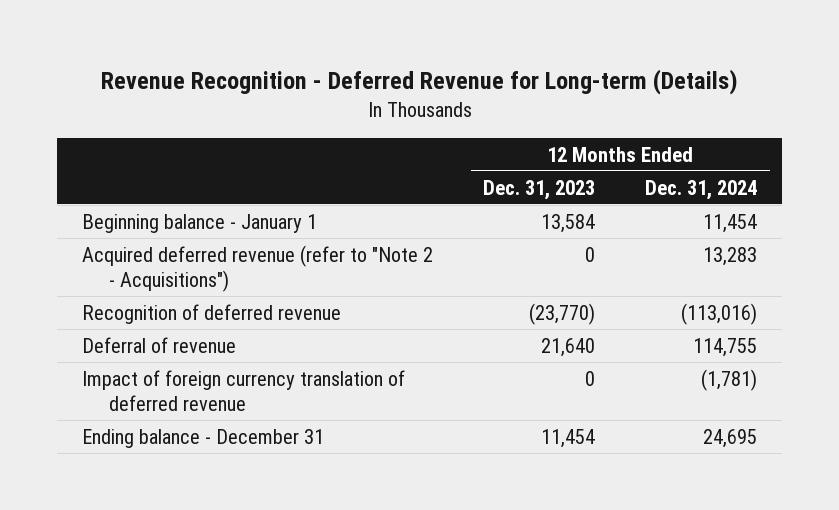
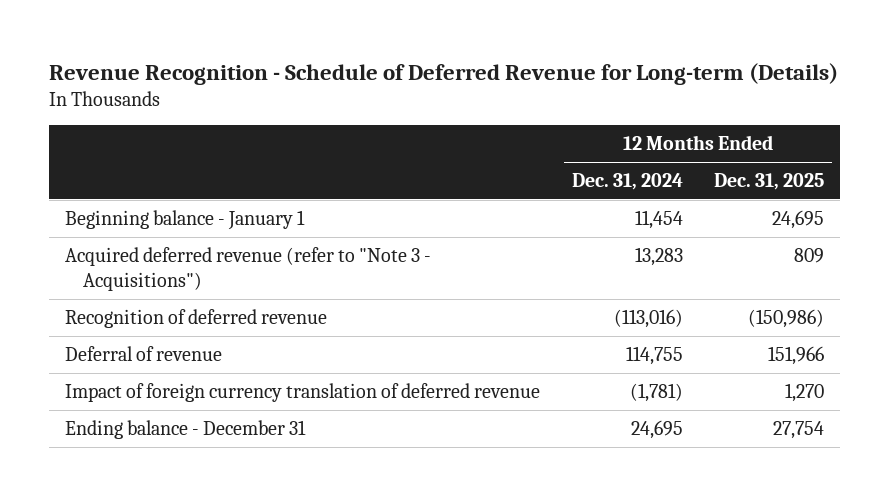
- Revenue Recognition - Deferred Revenue for Long-term (Details)
+ Revenue Recognition - Schedule of Deferred Revenue for Long-term (Details)
- | 12 Months Ended Dec. 31, 2023 | 12 Months Ended Dec. 31, 2024
+ | 12 Months Ended Dec. 31, 2024 | 12 Months Ended Dec. 31, 2025
- Acquired deferred revenue (refer to "Note 2 - Acquisitions") | 0 | 13,283
+ Acquired deferred revenue (refer to "Note 3 - Acquisitions") | 13,283 | 809

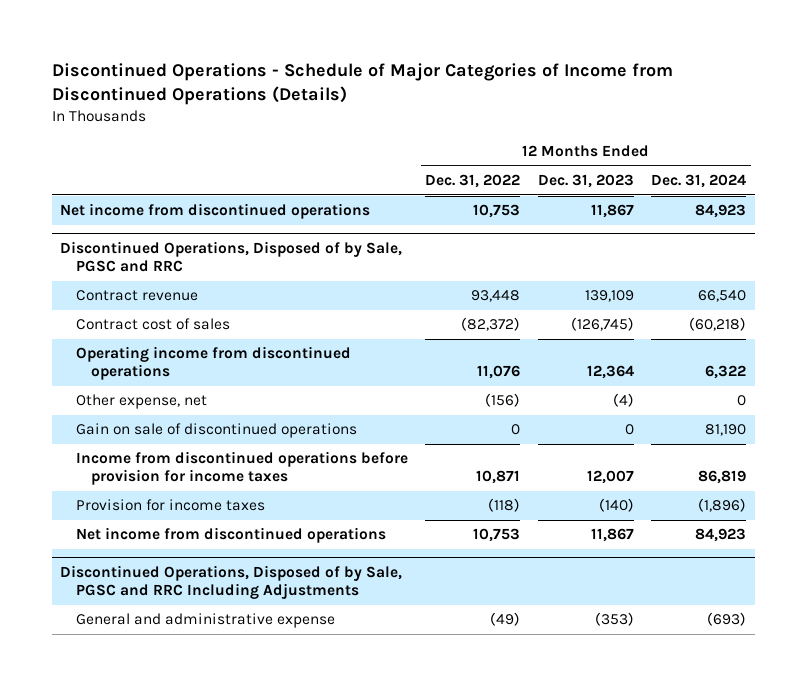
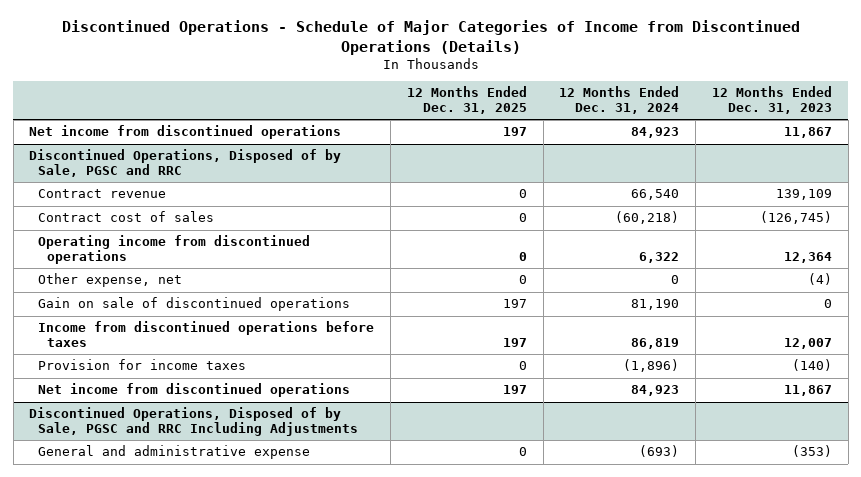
- | 12 Months Ended Dec. 31, 2022 | 12 Months Ended Dec. 31, 2023 | 12 Months Ended Dec. 31, 2024
+ | 12 Months Ended Dec. 31, 2025 | 12 Months Ended Dec. 31, 2024 | 12 Months Ended Dec. 31, 2023
@ Discontinued Operations, Disposed of by Sale, PGSC and RRC
- Income from discontinued operations before provision for income taxes | 10,871 | 12,007 | 86,819
+ Income from discontinued operations before taxes | 197 | 86,819 | 12,007

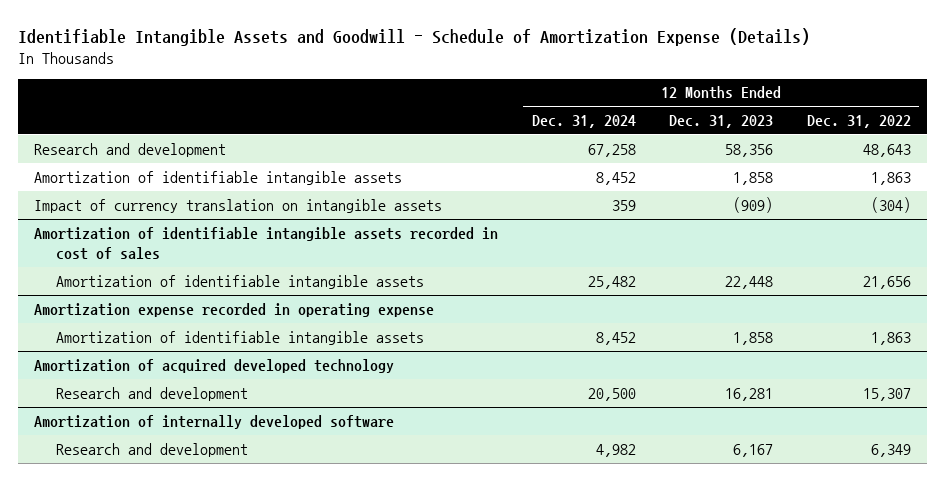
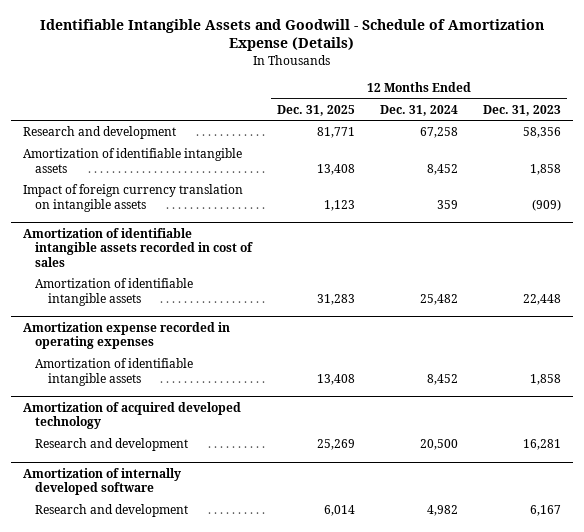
- | 12 Months Ended Dec. 31, 2024 | 12 Months Ended Dec. 31, 2023 | 12 Months Ended Dec. 31, 2022
+ | 12 Months Ended Dec. 31, 2025 | 12 Months Ended Dec. 31, 2024 | 12 Months Ended Dec. 31, 2023
- Impact of currency translation on intangible assets | 359 | (909) | (304)
+ Impact of foreign currency translation on intangible assets | 1,123 | 359 | (909)
- Amortization expense recorded in operating expense
+ Amortization expense recorded in operating expenses

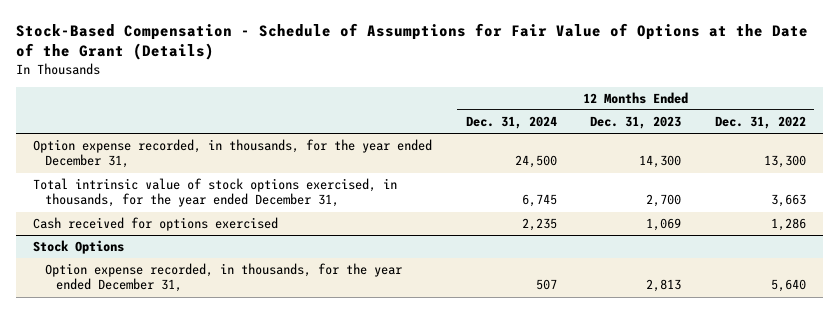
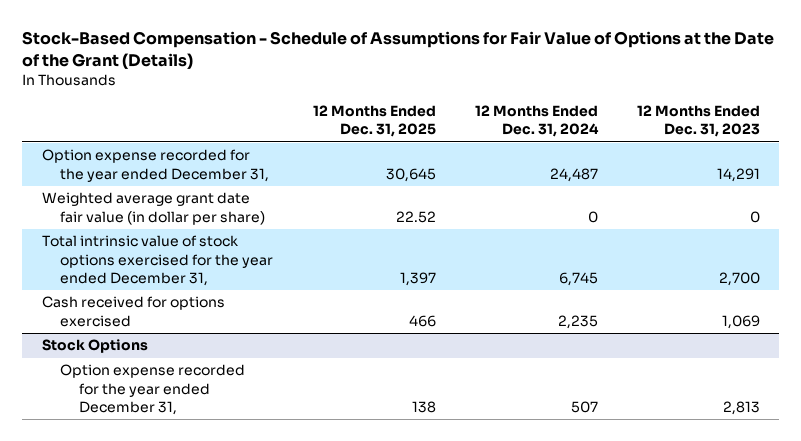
- | 12 Months Ended Dec. 31, 2024 | 12 Months Ended Dec. 31, 2023 | 12 Months Ended Dec. 31, 2022
+ | 12 Months Ended Dec. 31, 2025 | 12 Months Ended Dec. 31, 2024 | 12 Months Ended Dec. 31, 2023
- Option expense recorded, in thousands, for the year ended December 31, | 24,500 | 14,300 | 13,300
- Total intrinsic value of stock options exercised, in thousands, for the year ended December 31, | 6,745 | 2,700 | 3,663
+ Option expense recorded for the year ended December 31, | 30,645 | 24,487 | 14,291
+ Weighted average grant date fair value (in dollar per share) | 22.52 | 0 | 0
+ Total intrinsic value of stock options exercised for the year ended December 31, | 1,397 | 6,745 | 2,700
@ Stock Options
- Option expense recorded, in thousands, for the year ended December 31, | 507 | 2,813 | 5,640
+ Option expense recorded for the year ended December 31, | 138 | 507 | 2,813

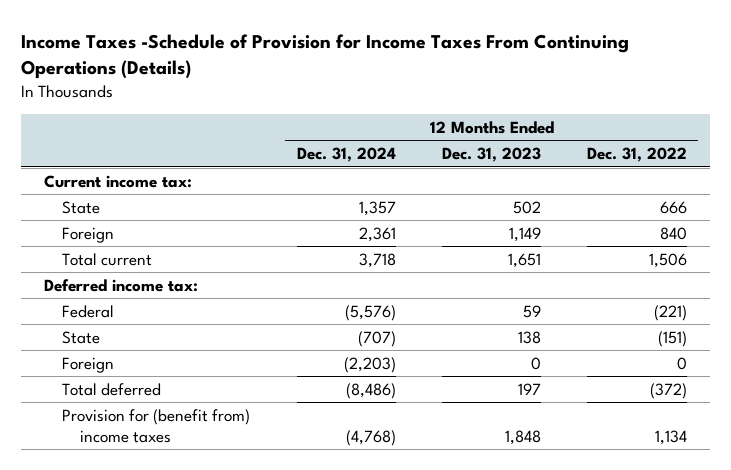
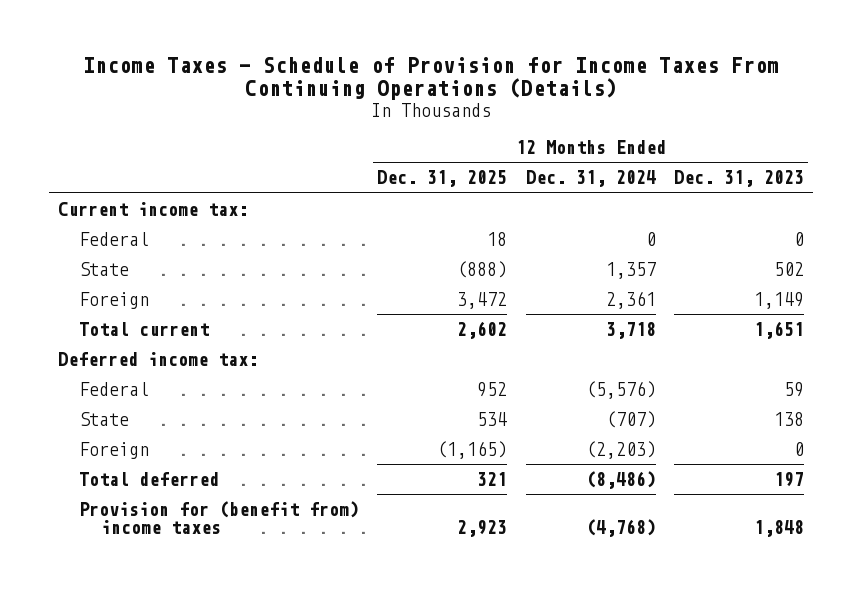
- Income Taxes -Schedule of Provision for Income Taxes From Continuing Operations (Details)
+ Income Taxes - Schedule of Provision for Income Taxes From Continuing Operations (Details)
- | 12 Months Ended Dec. 31, 2024 | 12 Months Ended Dec. 31, 2023 | 12 Months Ended Dec. 31, 2022
+ | 12 Months Ended Dec. 31, 2025 | 12 Months Ended Dec. 31, 2024 | 12 Months Ended Dec. 31, 2023
+ Federal | 18 | 0 | 0

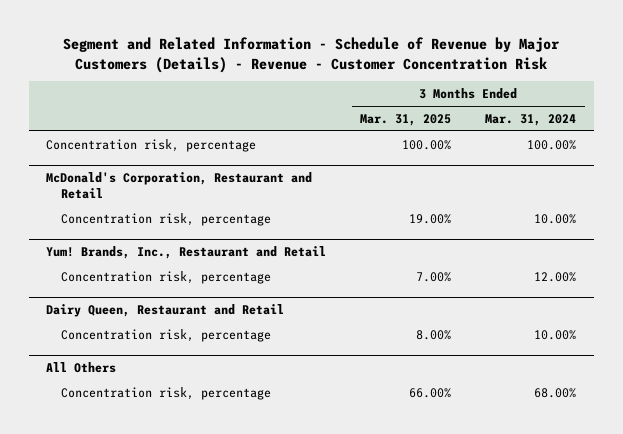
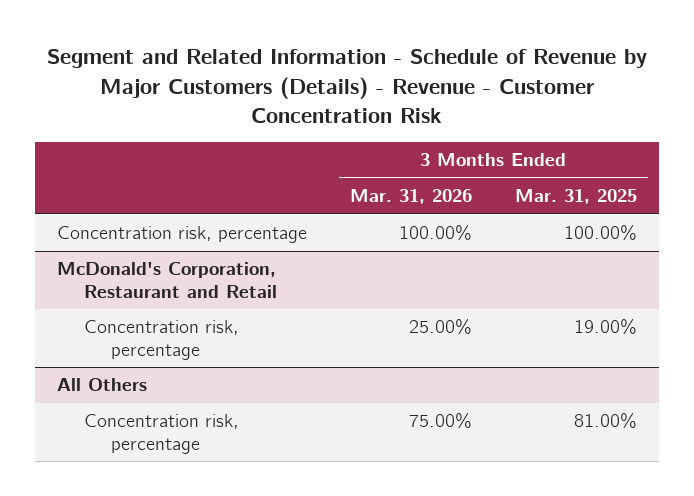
- | 3 Months Ended Mar. 31, 2025 | 3 Months Ended Mar. 31, 2024
+ | 3 Months Ended Mar. 31, 2026 | 3 Months Ended Mar. 31, 2025
- Yum! Brands, Inc., Restaurant and Retail
- Concentration risk, percentage | 7.00% | 12.00%
- Dairy Queen, Restaurant and Retail
- Concentration risk, percentage | 8.00% | 10.00%
@ All Others
- Concentration risk, percentage | 66.00% | 68.00%
+ Concentration risk, percentage | 75.00% | 81.00%

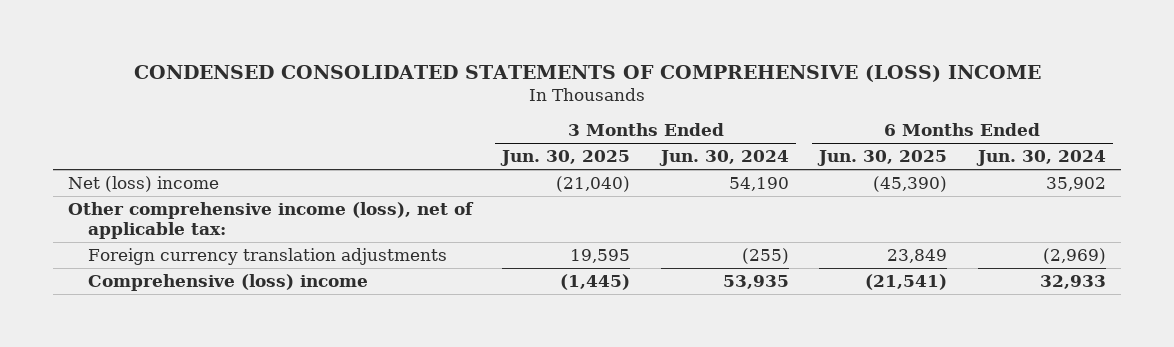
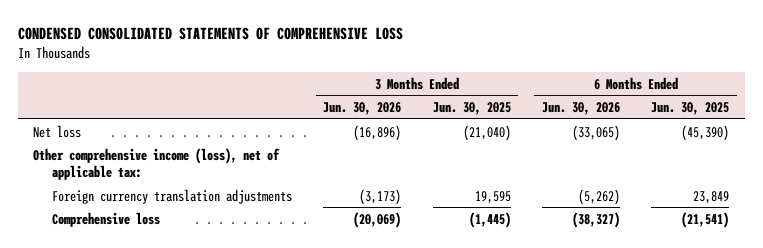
- CONDENSED CONSOLIDATED STATEMENTS OF COMPREHENSIVE (LOSS) INCOME
+ CONDENSED CONSOLIDATED STATEMENTS OF COMPREHENSIVE LOSS
- | 3 Months Ended Jun. 30, 2025 | 3 Months Ended Jun. 30, 2024 | 6 Months Ended Jun. 30, 2025 | 6 Months Ended Jun. 30, 2024
+ | 3 Months Ended Jun. 30, 2026 | 3 Months Ended Jun. 30, 2025 | 6 Months Ended Jun. 30, 2026 | 6 Months Ended Jun. 30, 2025
- Net (loss) income | (21,040) | 54,190 | (45,390) | 35,902
+ Net loss | (16,896) | (21,040) | (33,065) | (45,390)
- Comprehensive (loss) income | (1,445) | 53,935 | (21,541) | 32,933
+ Comprehensive loss | (20,069) | (1,445) | (38,327) | (21,541)

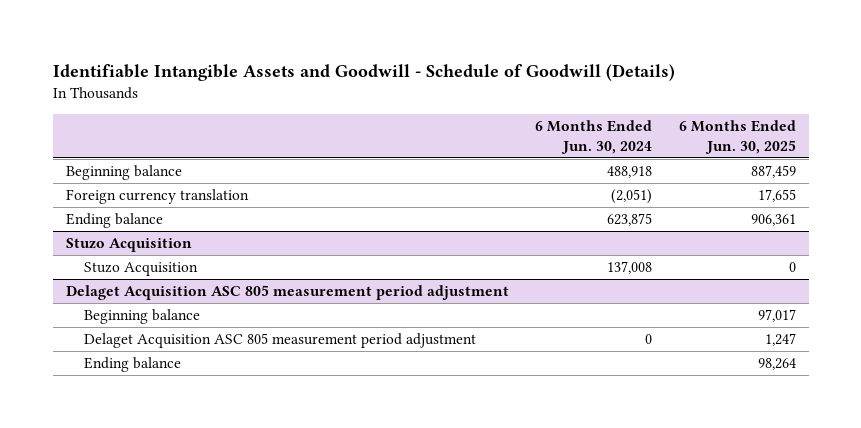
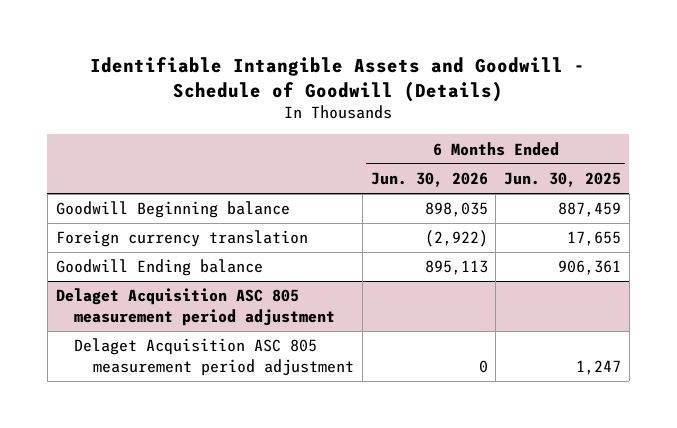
- | 6 Months Ended Jun. 30, 2024 | 6 Months Ended Jun. 30, 2025
+ | 6 Months Ended Jun. 30, 2026 | 6 Months Ended Jun. 30, 2025
- Beginning balance | 488,918 | 887,459
+ Goodwill Beginning balance | 898,035 | 887,459
- Ending balance | 623,875 | 906,361
- Stuzo Acquisition
- Stuzo Acquisition | 137,008 | 0
+ Goodwill Ending balance | 895,113 | 906,361
@ Delaget Acquisition ASC 805 measurement period adjustment
- Beginning balance | | 97,017
- Ending balance | | 98,264

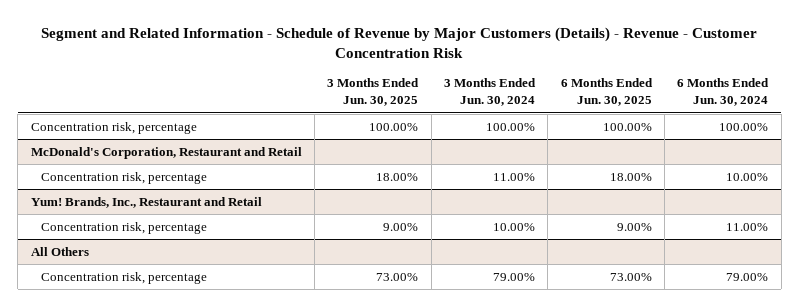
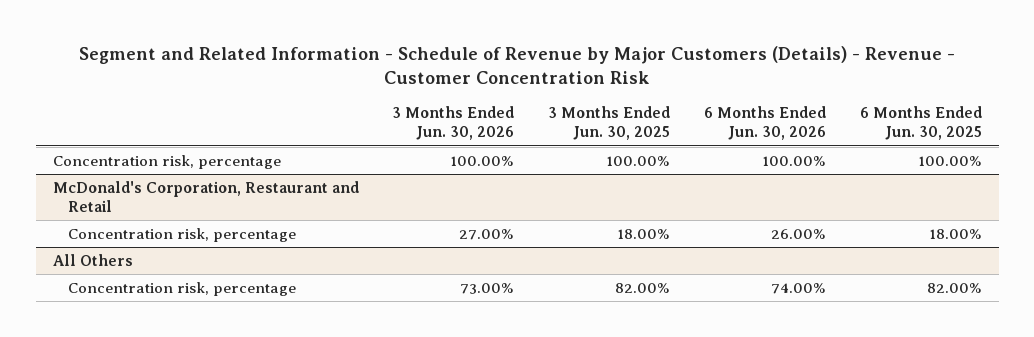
- | 3 Months Ended Jun. 30, 2025 | 3 Months Ended Jun. 30, 2024 | 6 Months Ended Jun. 30, 2025 | 6 Months Ended Jun. 30, 2024
+ | 3 Months Ended Jun. 30, 2026 | 3 Months Ended Jun. 30, 2025 | 6 Months Ended Jun. 30, 2026 | 6 Months Ended Jun. 30, 2025
- Yum! Brands, Inc., Restaurant and Retail
- Concentration risk, percentage | 9.00% | 10.00% | 9.00% | 11.00%
@ All Others
- Concentration risk, percentage | 73.00% | 79.00% | 73.00% | 79.00%
+ Concentration risk, percentage | 73.00% | 82.00% | 74.00% | 82.00%

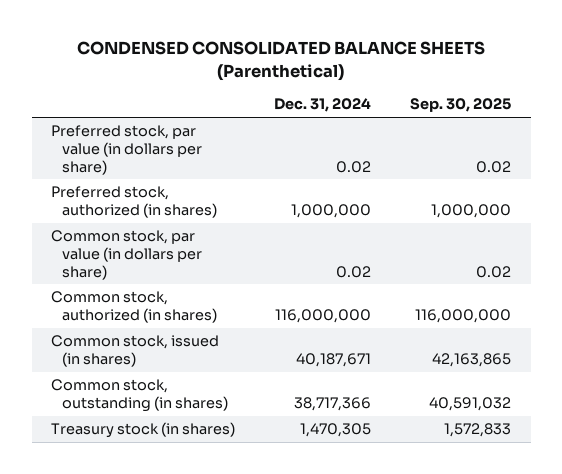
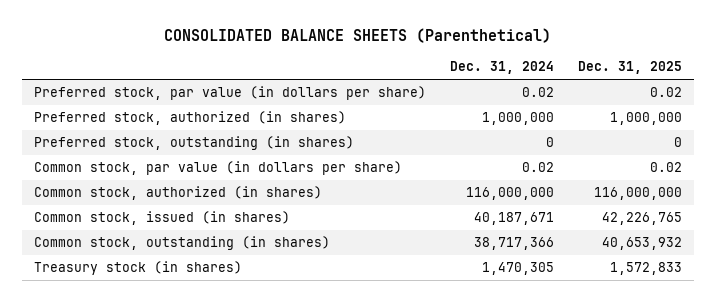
- CONDENSED CONSOLIDATED BALANCE SHEETS (Parenthetical)
+ CONSOLIDATED BALANCE SHEETS (Parenthetical)
- | Dec. 31, 2024 | Sep. 30, 2025
+ | Dec. 31, 2024 | Dec. 31, 2025
+ Preferred stock, outstanding (in shares) | 0 | 0

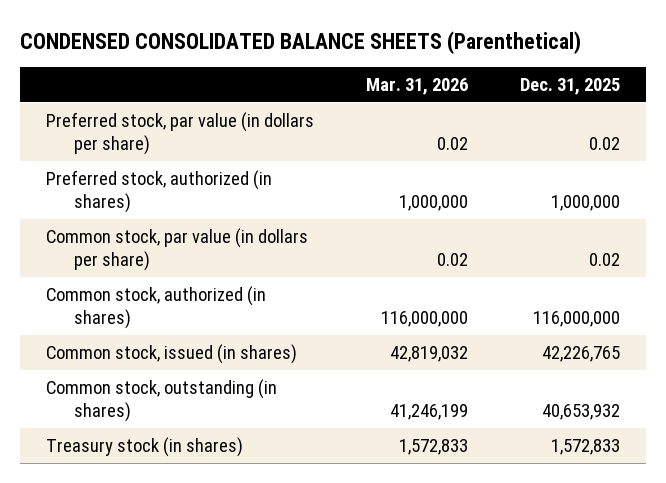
- CONSOLIDATED BALANCE SHEETS (Parenthetical)
+ CONDENSED CONSOLIDATED BALANCE SHEETS (Parenthetical)
- | Dec. 31, 2024 | Dec. 31, 2025
+ | Mar. 31, 2026 | Dec. 31, 2025
- Preferred stock, outstanding (in shares) | 0 | 0

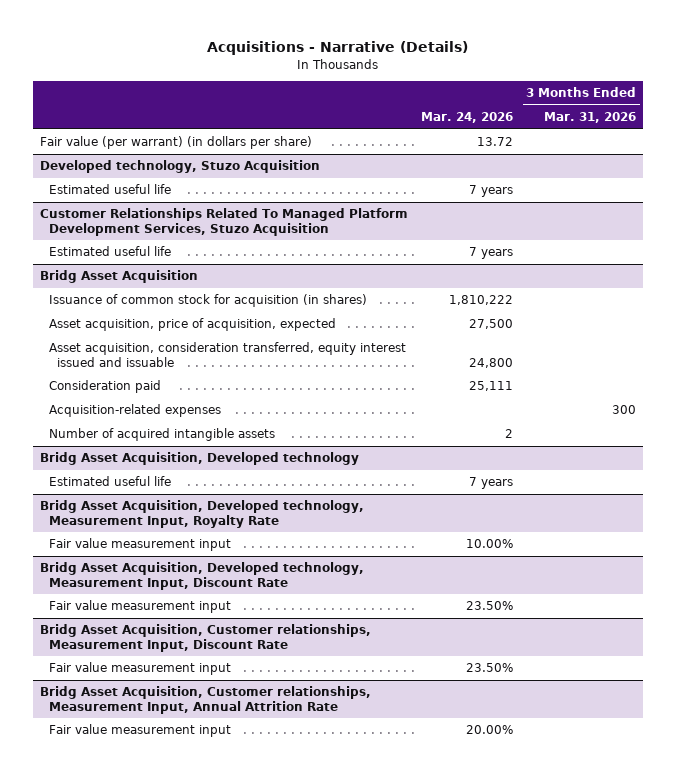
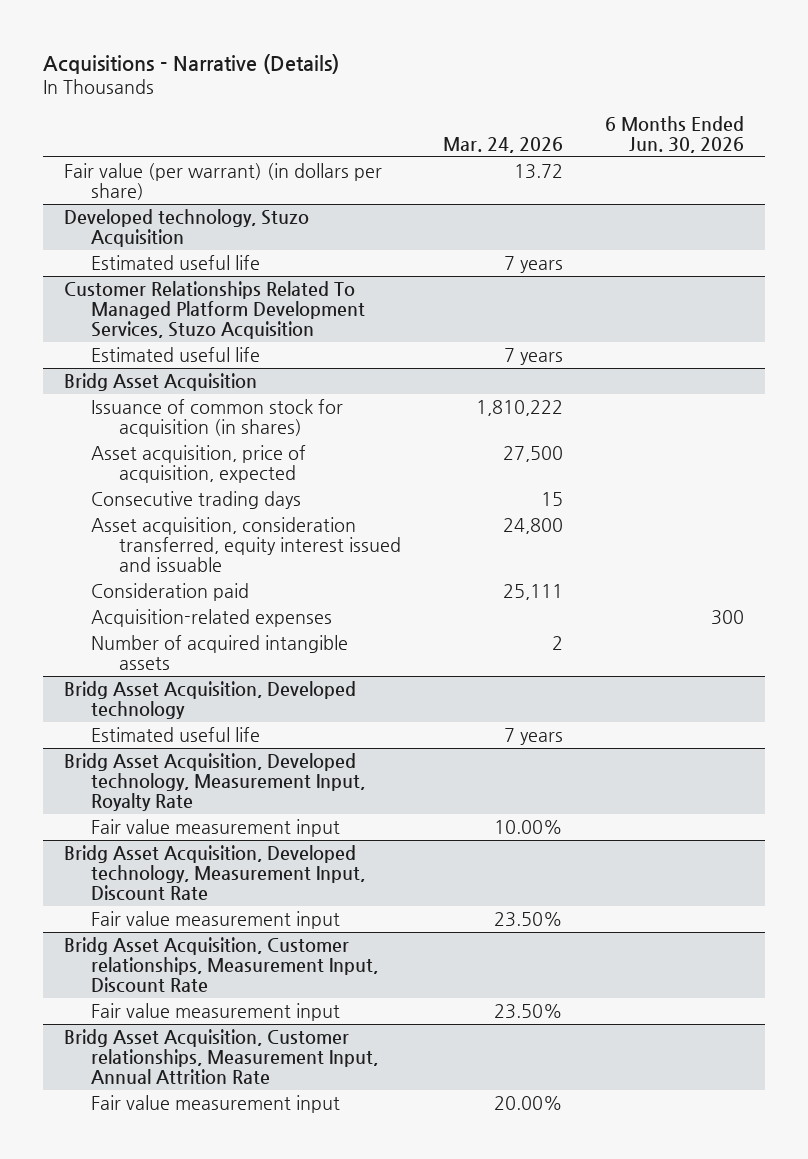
- | Mar. 24, 2026 | 3 Months Ended Mar. 31, 2026
+ | Mar. 24, 2026 | 6 Months Ended Jun. 30, 2026
@ Bridg Asset Acquisition
+ Consecutive trading days | 15 |

